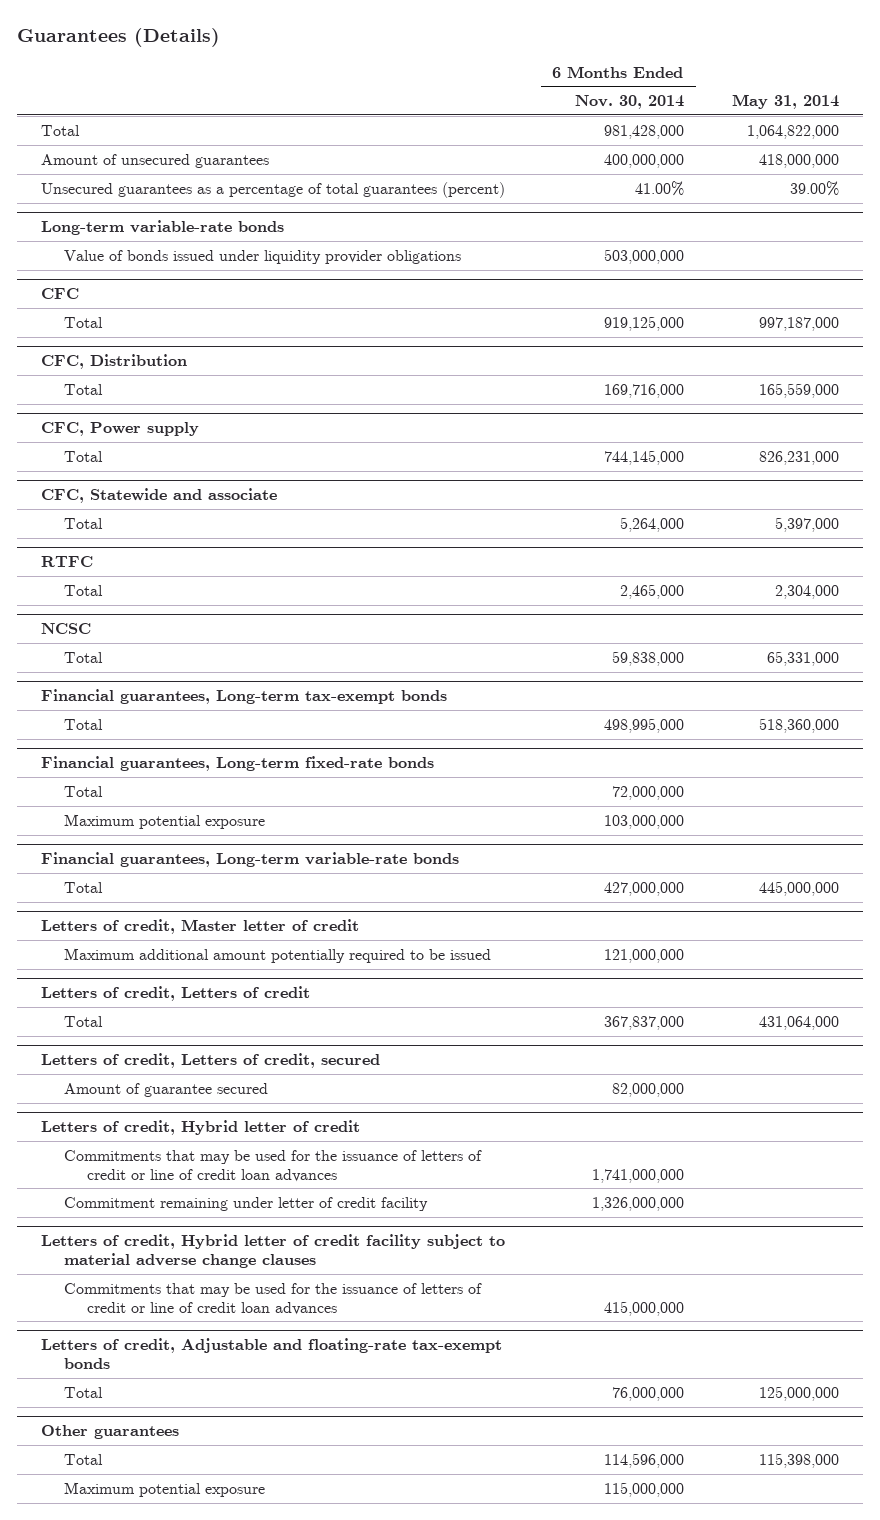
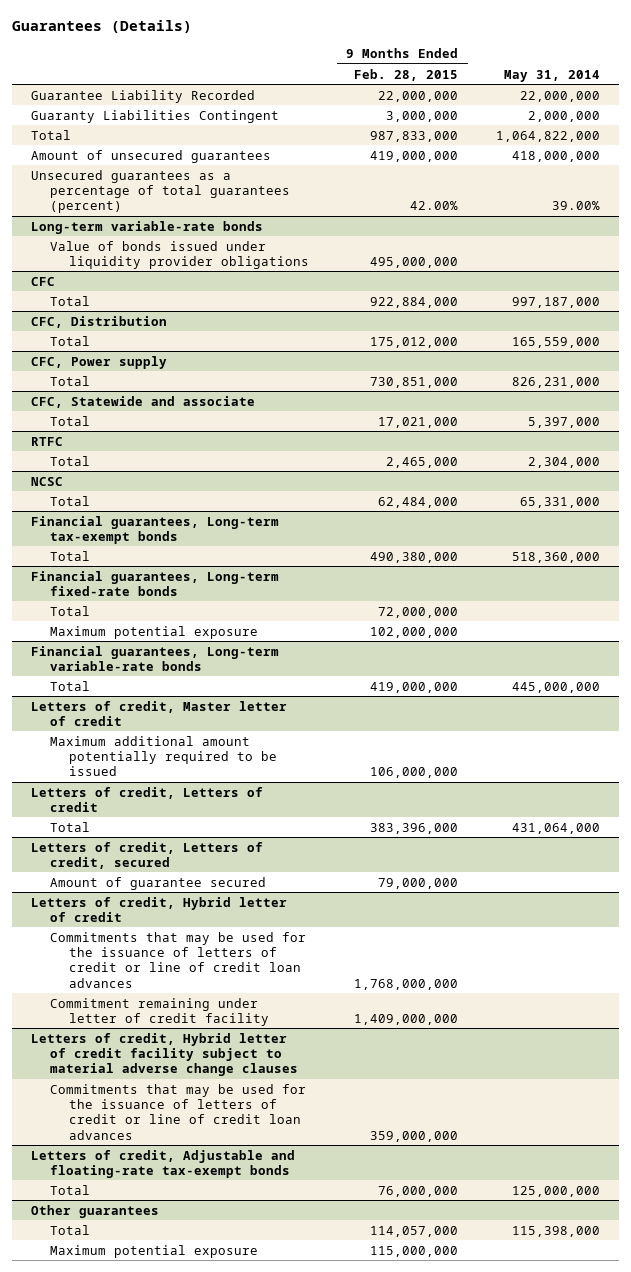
- | 6 Months Ended Nov. 30, 2014 | May 31, 2014
+ | 9 Months Ended Feb. 28, 2015 | May 31, 2014
+ Guarantee Liability Recorded | 22,000,000 | 22,000,000
+ Guaranty Liabilities Contingent | 3,000,000 | 2,000,000

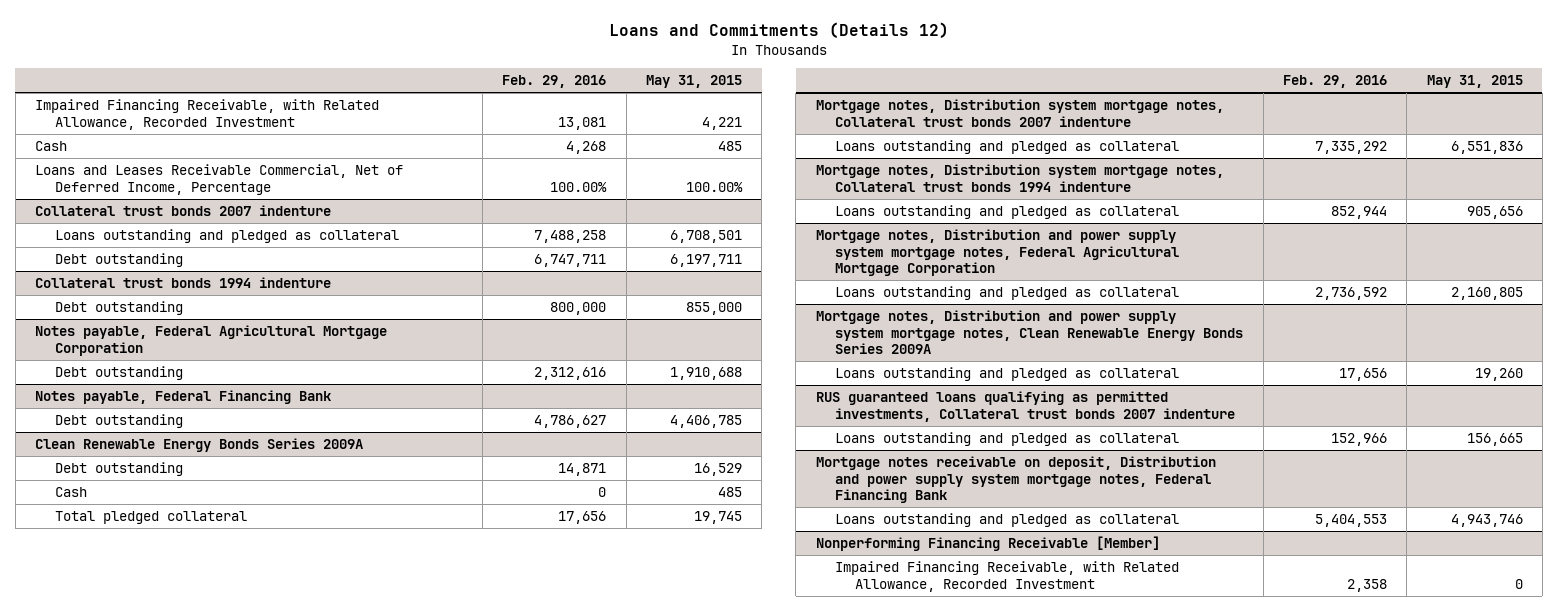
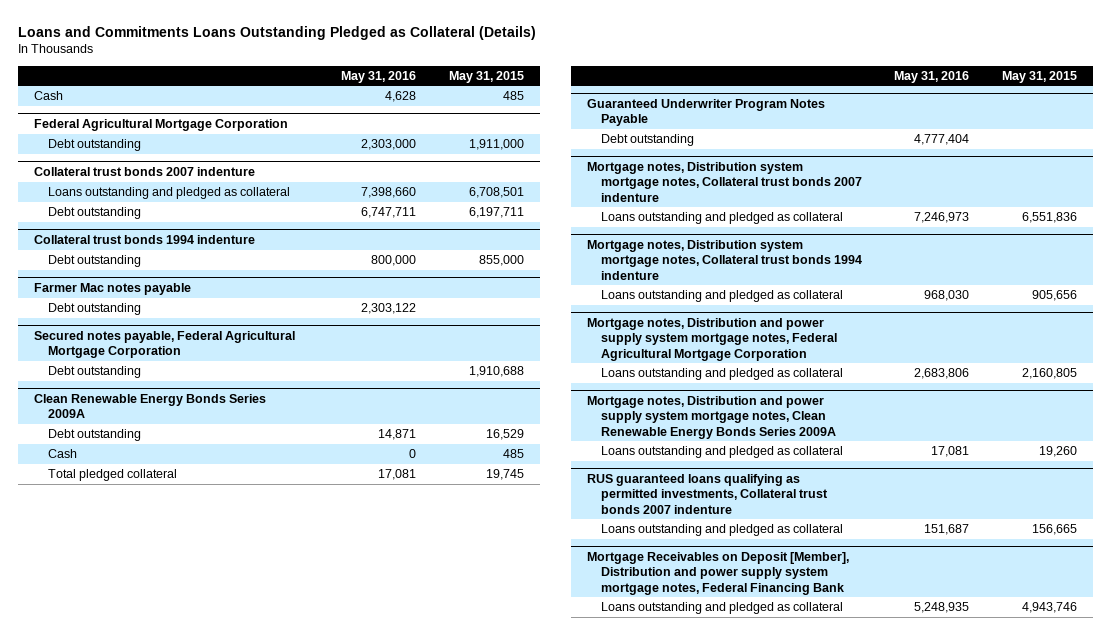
- Loans and Commitments (Details 12)
+ Loans and Commitments Loans Outstanding Pledged as Collateral (Details)
- | Feb. 29, 2016 | May 31, 2015
+ | May 31, 2016 | May 31, 2015
- Impaired Financing Receivable, with Related Allowance, Recorded Investment | 13,081 | 4,221
- Loans and Leases Receivable Commercial, Net of Deferred Income, Percentage | 100.00% | 100.00%
+ Federal Agricultural Mortgage Corporation
+ Debt outstanding | 2,303,000 | 1,911,000
- Notes payable, Federal Agricultural Mortgage Corporation
+ Farmer Mac notes payable
+ Debt outstanding | 2,303,122 |
+ Secured notes payable, Federal Agricultural Mortgage Corporation
- Notes payable, Federal Financing Bank
- Debt outstanding | 4,786,627 | 4,406,785
+ Guaranteed Underwriter Program Notes Payable
+ Debt outstanding | 4,777,404 |
- Mortgage notes receivable on deposit, Distribution and power supply system mortgage notes, Federal Financing Bank
+ Mortgage Receivables on Deposit [Member], Distribution and power supply system mortgage notes, Federal Financing Bank
- Nonperforming Financing Receivable [Member]
- Impaired Financing Receivable, with Related Allowance, Recorded Investment | 2,358 | 0

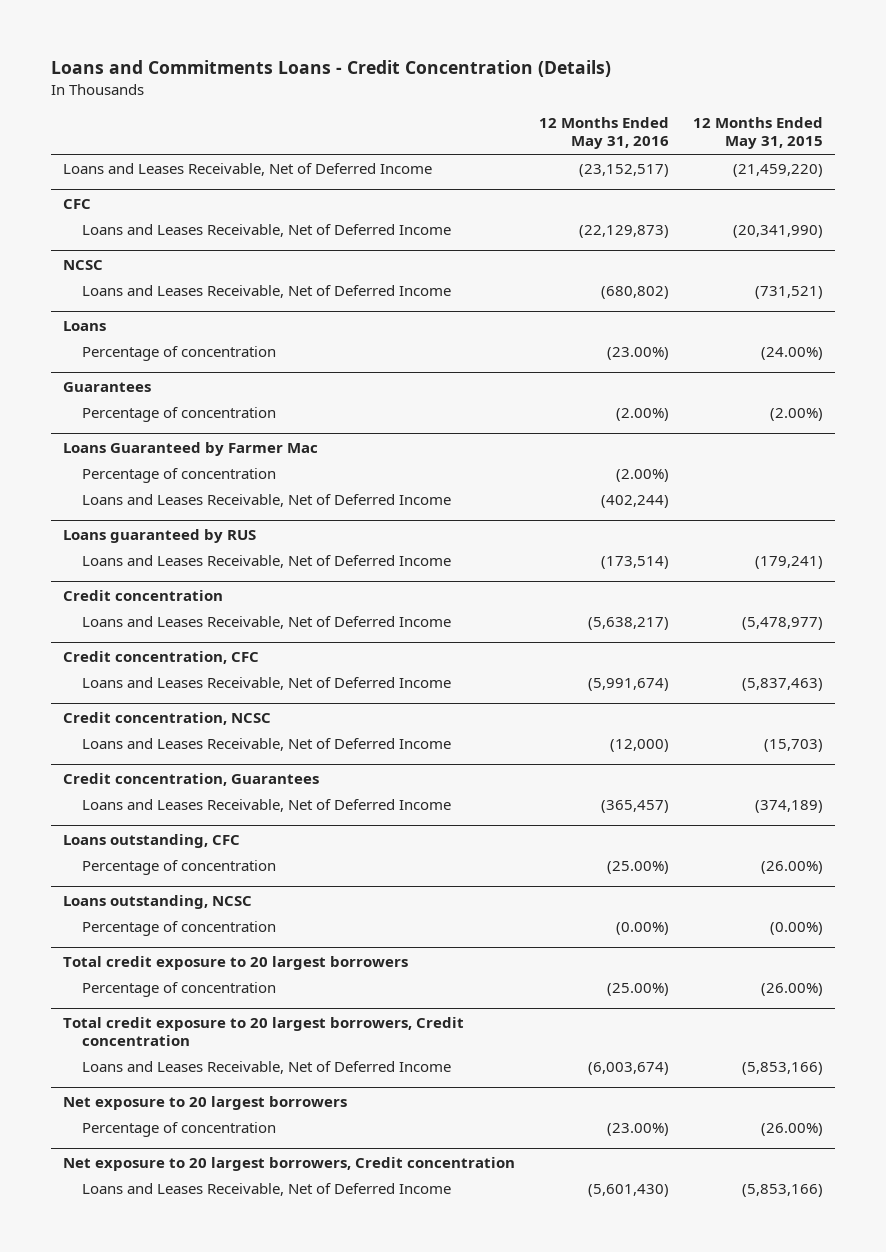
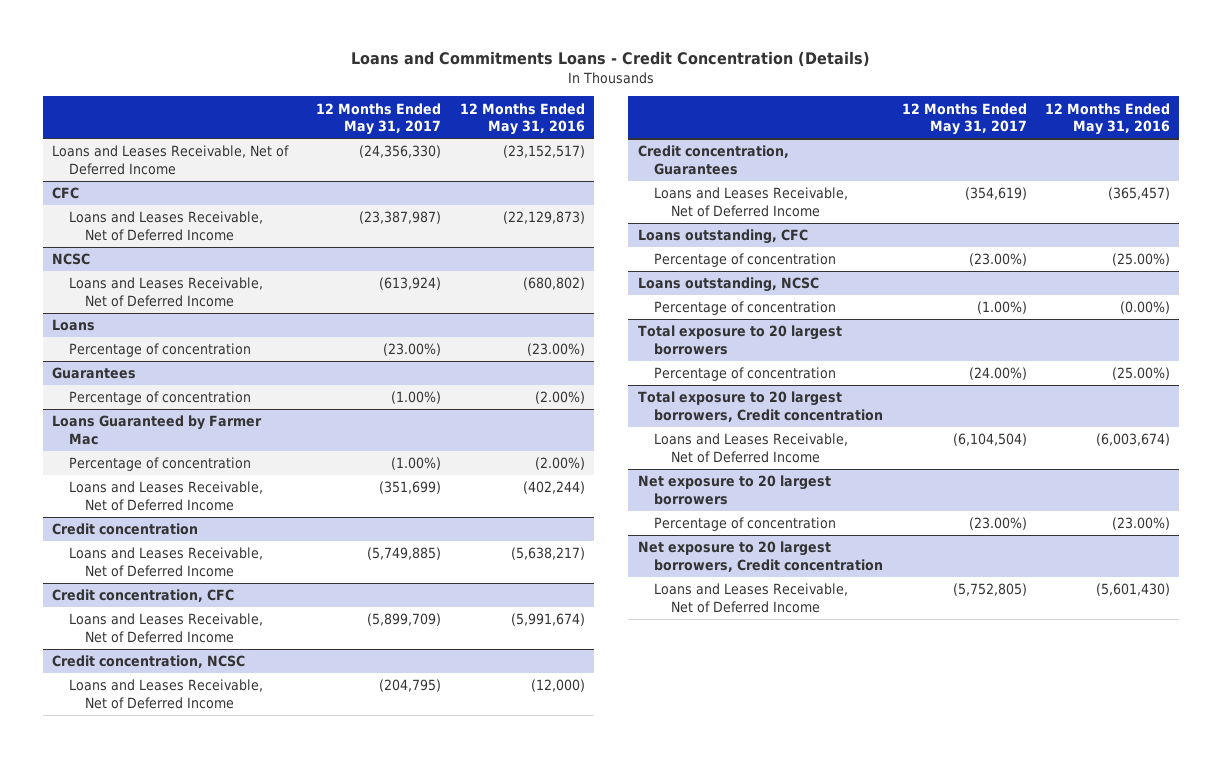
- | 12 Months Ended May 31, 2016 | 12 Months Ended May 31, 2015
+ | 12 Months Ended May 31, 2017 | 12 Months Ended May 31, 2016
- Loans guaranteed by RUS
- Loans and Leases Receivable, Net of Deferred Income | (173,514) | (179,241)
- Total credit exposure to 20 largest borrowers
+ Total exposure to 20 largest borrowers
- Total credit exposure to 20 largest borrowers, Credit concentration
+ Total exposure to 20 largest borrowers, Credit concentration

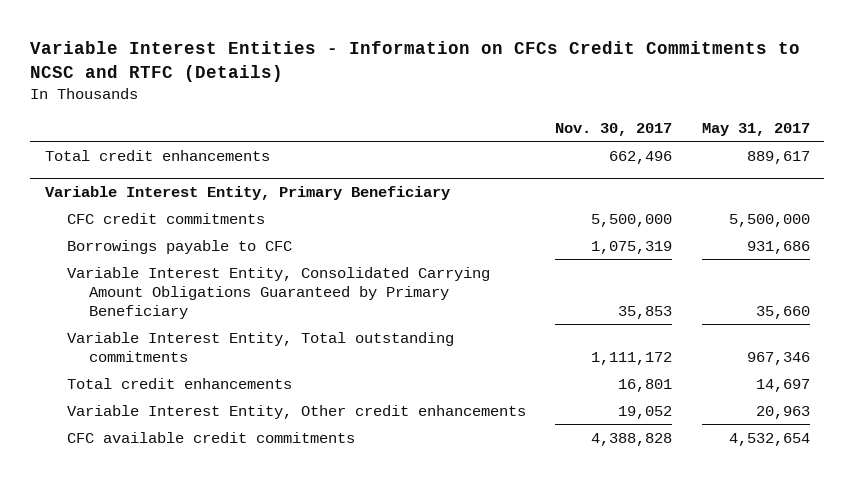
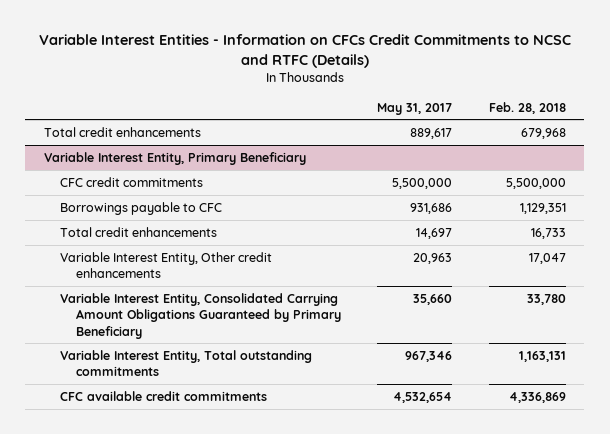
- | Nov. 30, 2017 | May 31, 2017
+ | May 31, 2017 | Feb. 28, 2018
@ Variable Interest Entity, Primary Beneficiary
moved down: Variable Interest Entity, Consolidated Carrying Amount Obligations Guaranteed by Primary Beneficiary | 35,660 | 33,780
moved down: Variable Interest Entity, Total outstanding commitments | 967,346 | 1,163,131

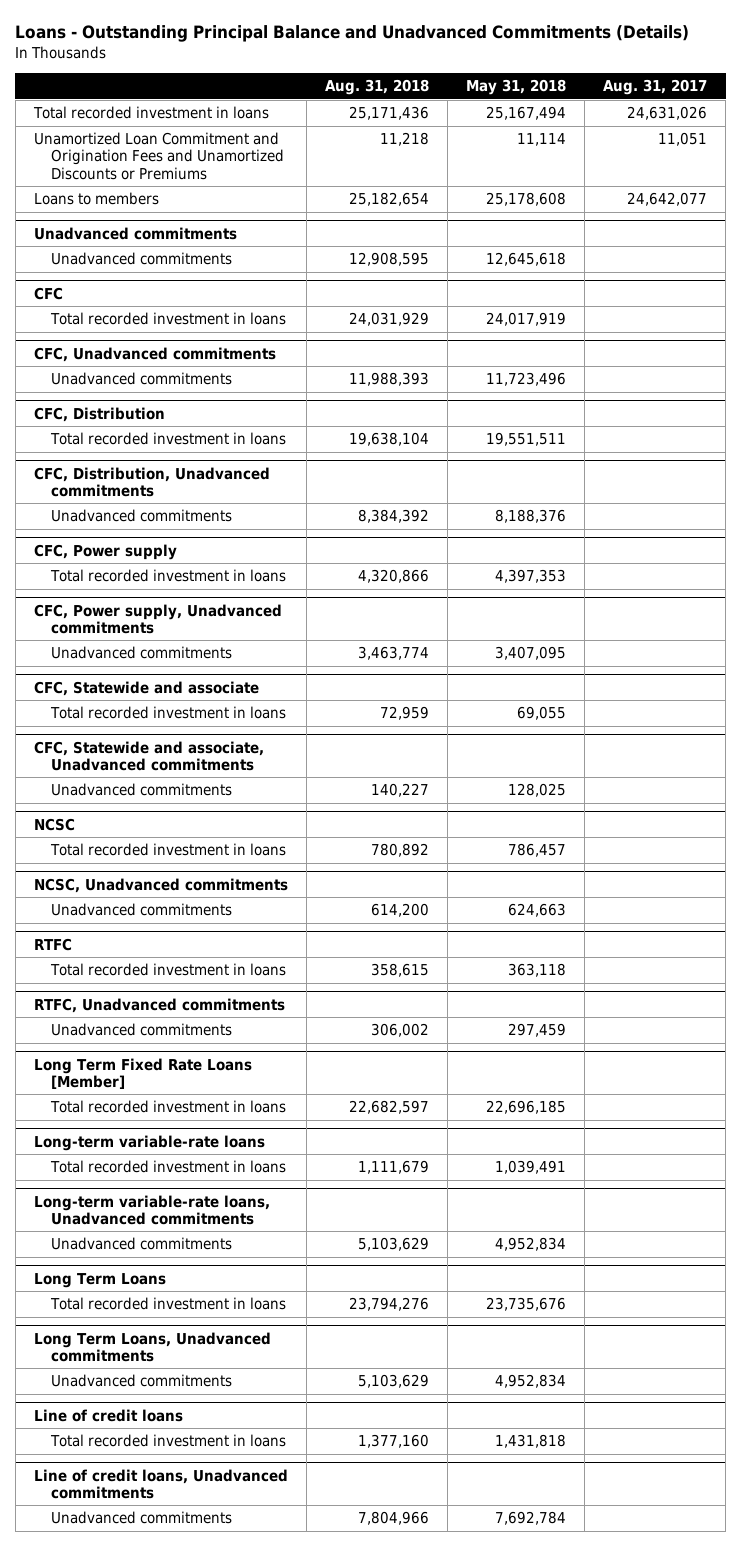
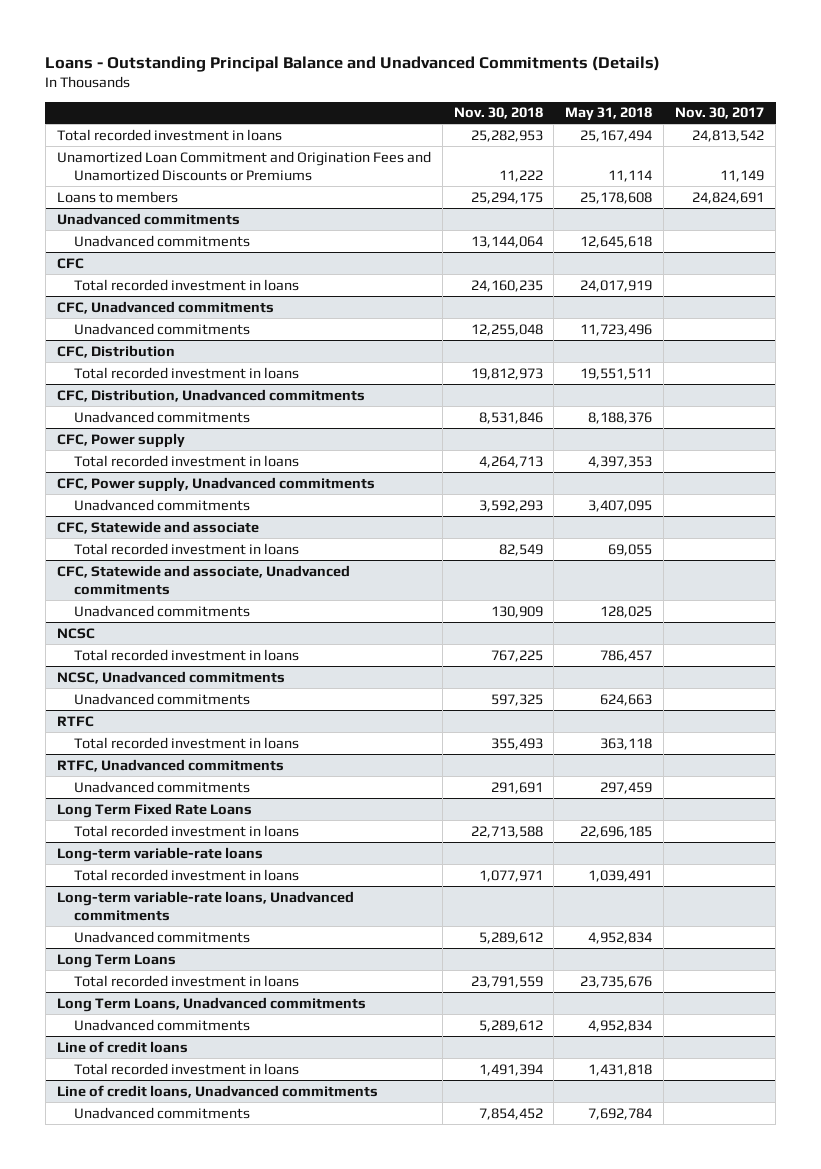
- | Aug. 31, 2018 | May 31, 2018 | Aug. 31, 2017
+ | Nov. 30, 2018 | May 31, 2018 | Nov. 30, 2017
- Long Term Fixed Rate Loans [Member]
+ Long Term Fixed Rate Loans

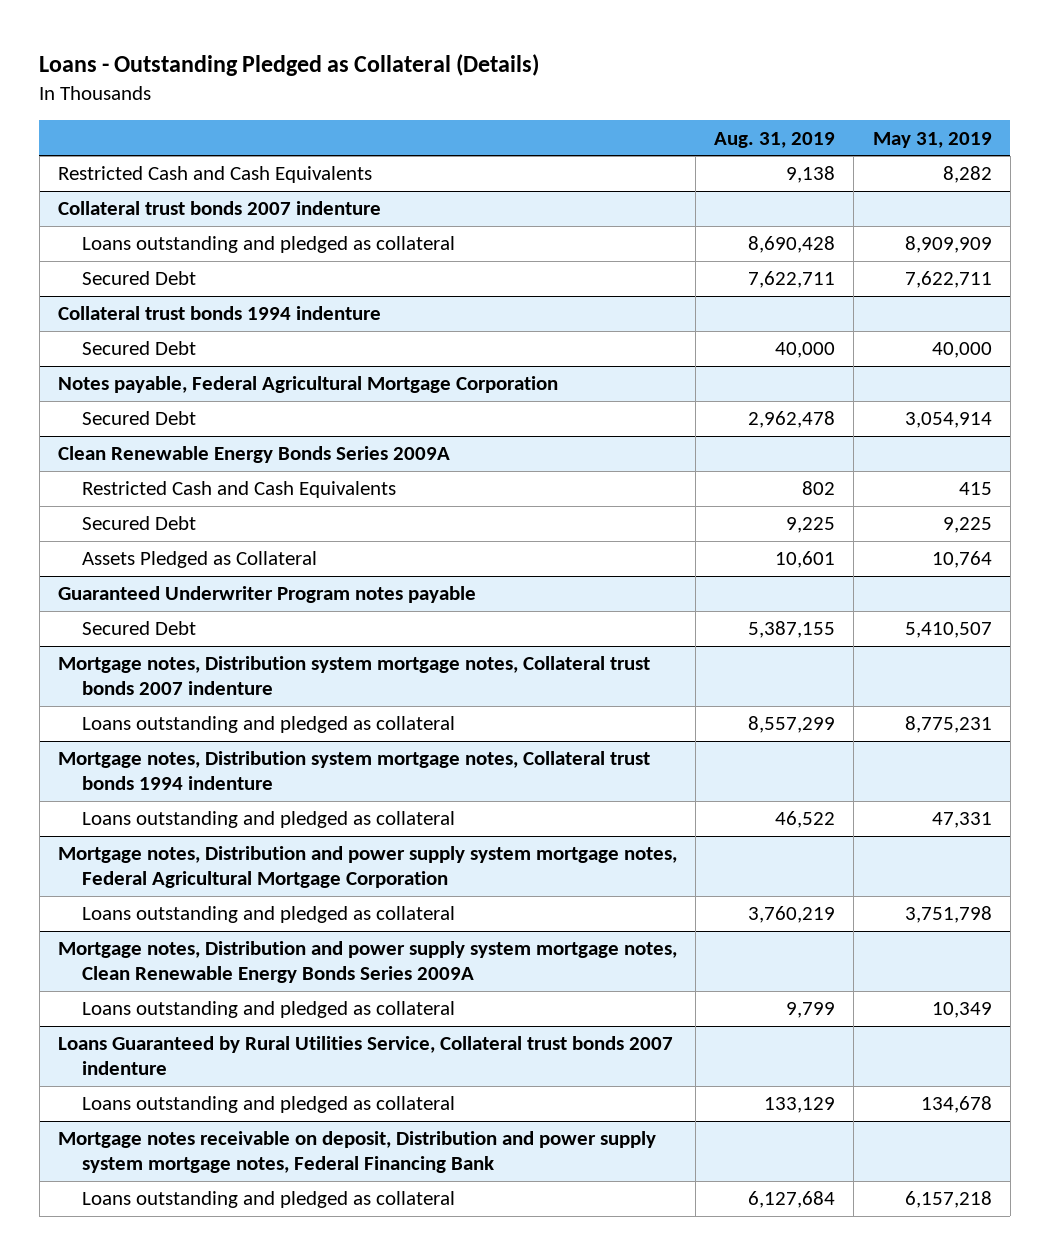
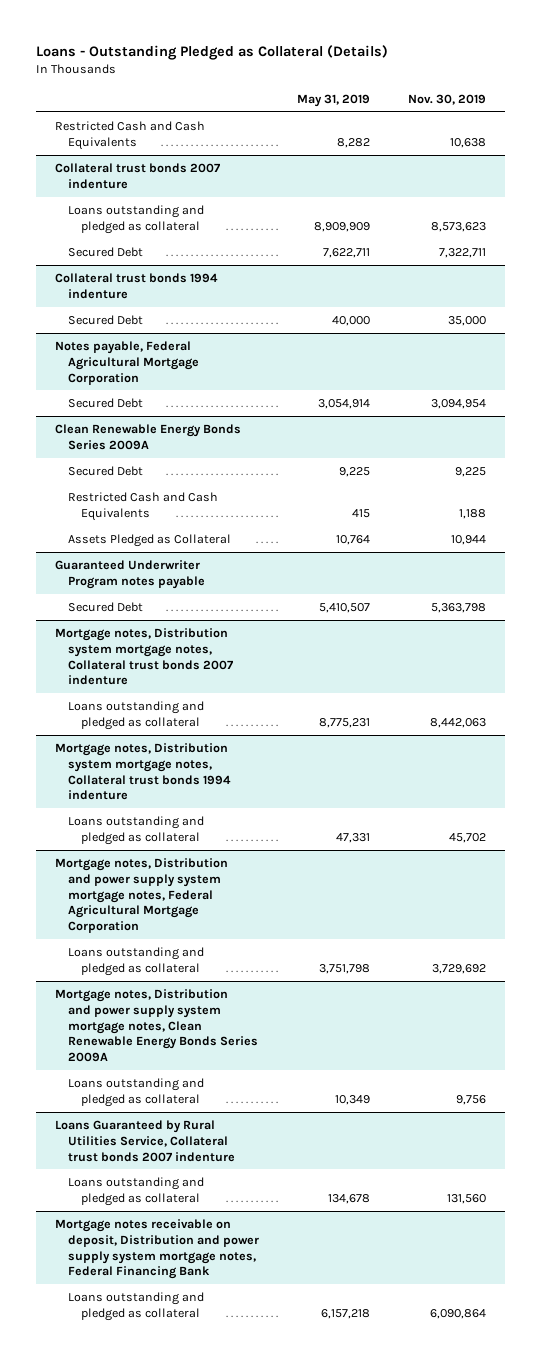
- | Aug. 31, 2019 | May 31, 2019
+ | May 31, 2019 | Nov. 30, 2019
@ Clean Renewable Energy Bonds Series 2009A
moved down: Restricted Cash and Cash Equivalents | 415 | 1,188

